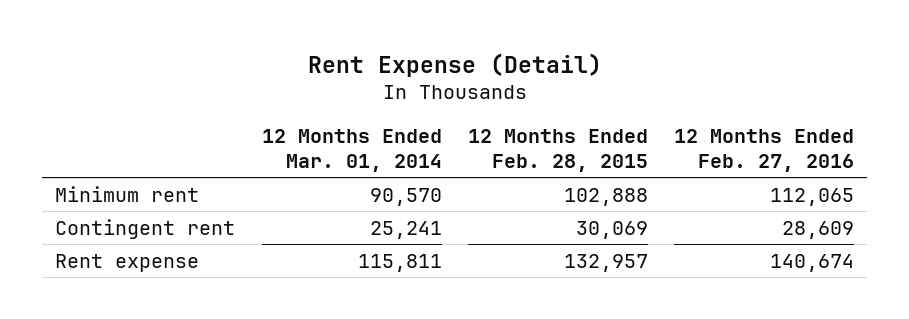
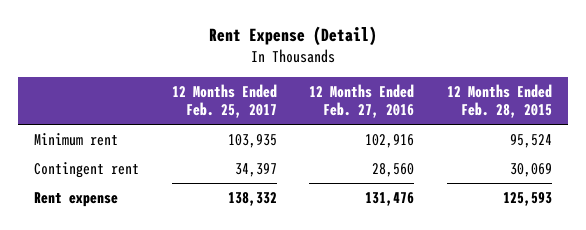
- | 12 Months Ended Mar. 01, 2014 | 12 Months Ended Feb. 28, 2015 | 12 Months Ended Feb. 27, 2016
+ | 12 Months Ended Feb. 25, 2017 | 12 Months Ended Feb. 27, 2016 | 12 Months Ended Feb. 28, 2015
- Minimum rent | 90,570 | 102,888 | 112,065
- Contingent rent | 25,241 | 30,069 | 28,609
- Rent expense | 115,811 | 132,957 | 140,674
+ Minimum rent | 103,935 | 102,916 | 95,524
+ Contingent rent | 34,397 | 28,560 | 30,069
+ Rent expense | 138,332 | 131,476 | 125,593

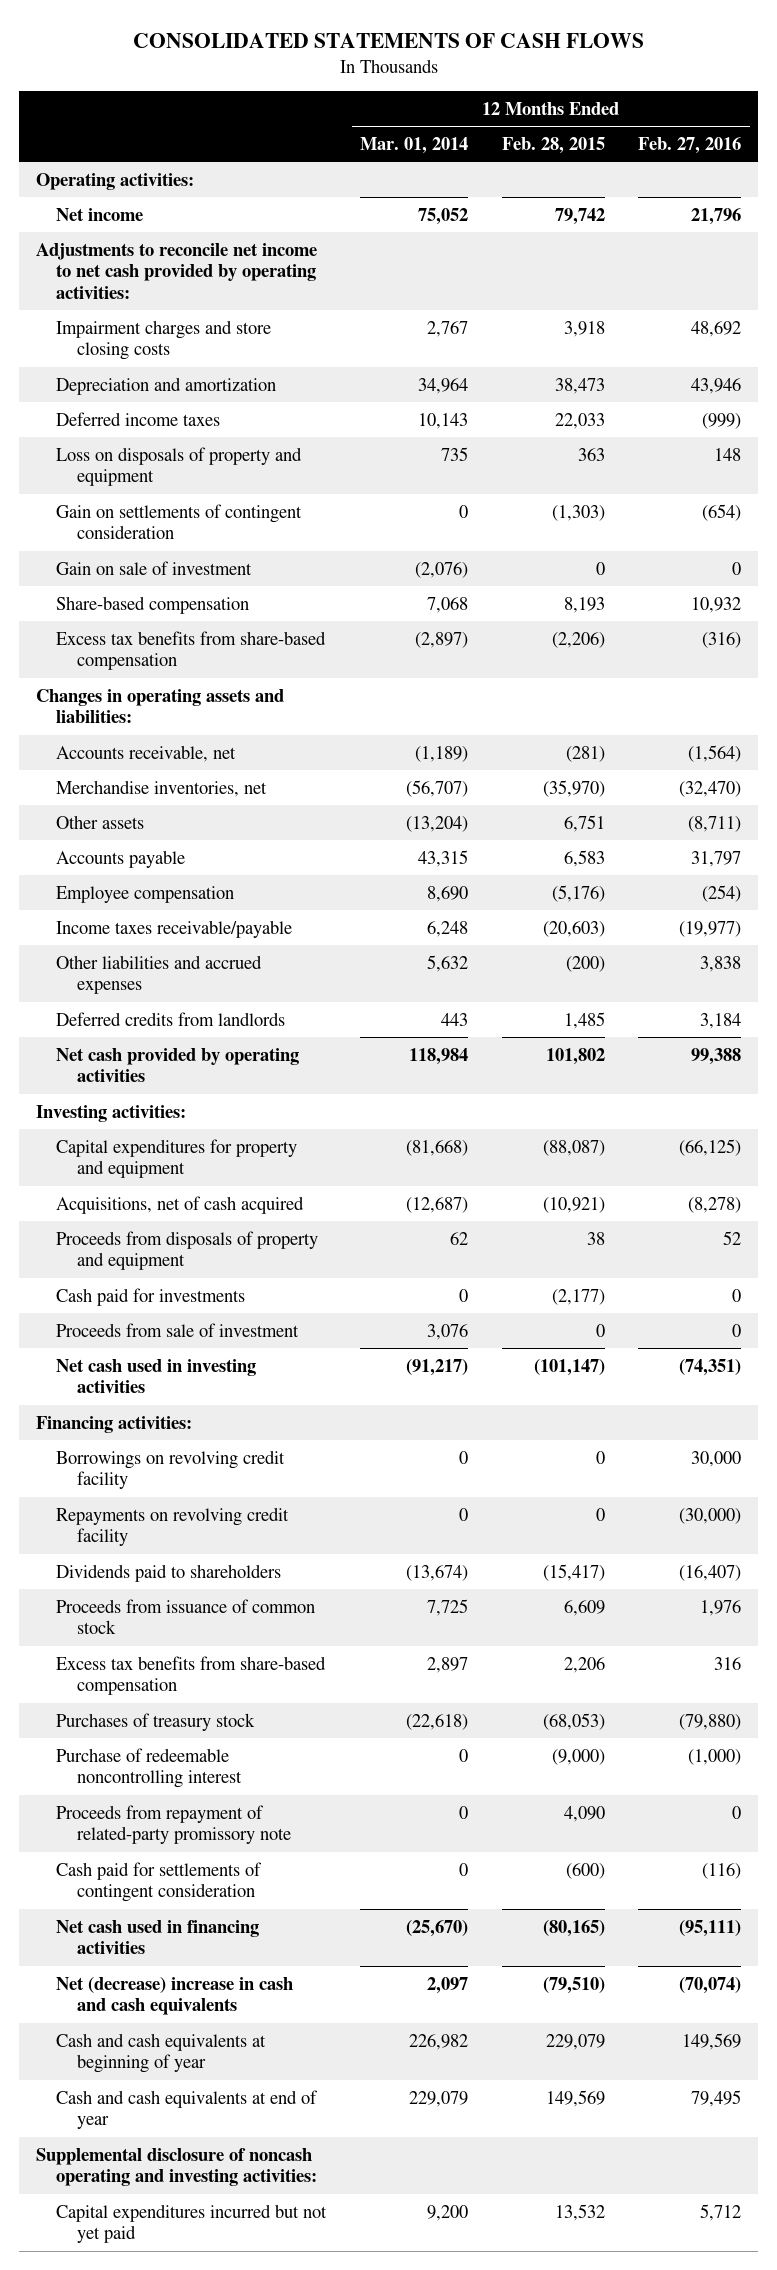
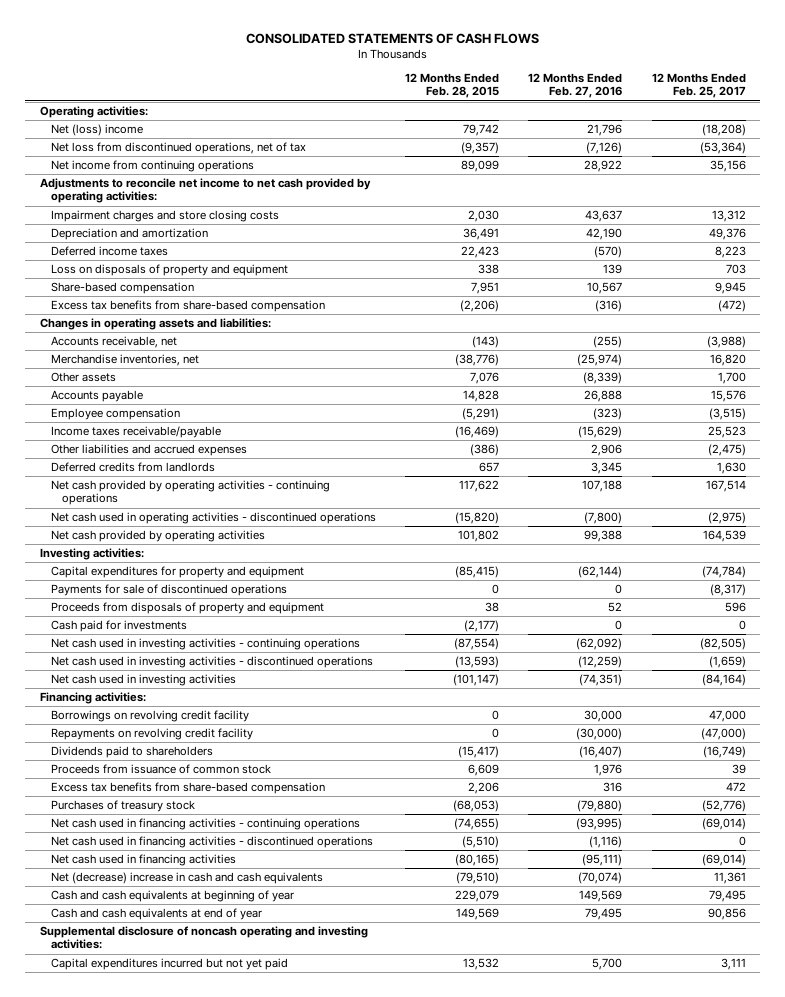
- | 12 Months Ended Mar. 01, 2014 | 12 Months Ended Feb. 28, 2015 | 12 Months Ended Feb. 27, 2016
+ | 12 Months Ended Feb. 28, 2015 | 12 Months Ended Feb. 27, 2016 | 12 Months Ended Feb. 25, 2017
- Net income | 75,052 | 79,742 | 21,796
+ Net (loss) income | 79,742 | 21,796 | (18,208)
+ Net loss from discontinued operations, net of tax | (9,357) | (7,126) | (53,364)
+ Net income from continuing operations | 89,099 | 28,922 | 35,156
- Impairment charges and store closing costs | 2,767 | 3,918 | 48,692
- Depreciation and amortization | 34,964 | 38,473 | 43,946
- Deferred income taxes | 10,143 | 22,033 | (999)
- Loss on disposals of property and equipment | 735 | 363 | 148
- Gain on settlements of contingent consideration | 0 | (1,303) | (654)
- Gain on sale of investment | (2,076) | 0 | 0
- Share-based compensation | 7,068 | 8,193 | 10,932
+ Impairment charges and store closing costs | 2,030 | 43,637 | 13,312
+ Depreciation and amortization | 36,491 | 42,190 | 49,376
+ Deferred income taxes | 22,423 | (570) | 8,223
+ Loss on disposals of property and equipment | 338 | 139 | 703
+ Share-based compensation | 7,951 | 10,567 | 9,945
- Accounts receivable, net | (1,189) | (281) | (1,564)
- Merchandise inventories, net | (56,707) | (35,970) | (32,470)
- Other assets | (13,204) | 6,751 | (8,711)
- Accounts payable | 43,315 | 6,583 | 31,797
- Employee compensation | 8,690 | (5,176) | (254)
- Income taxes receivable/payable | 6,248 | (20,603) | (19,977)
- Other liabilities and accrued expenses | 5,632 | (200) | 3,838
- Deferred credits from landlords | 443 | 1,485 | 3,184
+ Accounts receivable, net | (143) | (255) | (3,988)
+ Merchandise inventories, net | (38,776) | (25,974) | 16,820
+ Other assets | 7,076 | (8,339) | 1,700
+ Accounts payable | 14,828 | 26,888 | 15,576
+ Employee compensation | (5,291) | (323) | (3,515)
+ Income taxes receivable/payable | (16,469) | (15,629) | 25,523
+ Other liabilities and accrued expenses | (386) | 2,906 | (2,475)
+ Deferred credits from landlords | 657 | 3,345 | 1,630
+ Net cash provided by operating activities - continuing operations | 117,622 | 107,188 | 167,514
+ Net cash used in operating activities - discontinued operations | (15,820) | (7,800) | (2,975)
- Capital expenditures for property and equipment | (81,668) | (88,087) | (66,125)
- Acquisitions, net of cash acquired | (12,687) | (10,921) | (8,278)
+ Capital expenditures for property and equipment | (85,415) | (62,144) | (74,784)
+ Payments for sale of discontinued operations | 0 | 0 | (8,317)
- Proceeds from sale of investment | 3,076 | 0 | 0
+ Net cash used in investing activities - continuing operations | (87,554) | (62,092) | (82,505)
+ Net cash used in investing activities - discontinued operations | (13,593) | (12,259) | (1,659)
- Purchase of redeemable noncontrolling interest | 0 | (9,000) | (1,000)
- Proceeds from repayment of related-party promissory note | 0 | 4,090 | 0
- Cash paid for settlements of contingent consideration | 0 | (600) | (116)
+ Net cash used in financing activities - continuing operations | (74,655) | (93,995) | (69,014)
+ Net cash used in financing activities - discontinued operations | (5,510) | (1,116) | 0
- Capital expenditures incurred but not yet paid | 9,200 | 13,532 | 5,712
+ Capital expenditures incurred but not yet paid | 13,532 | 5,700 | 3,111

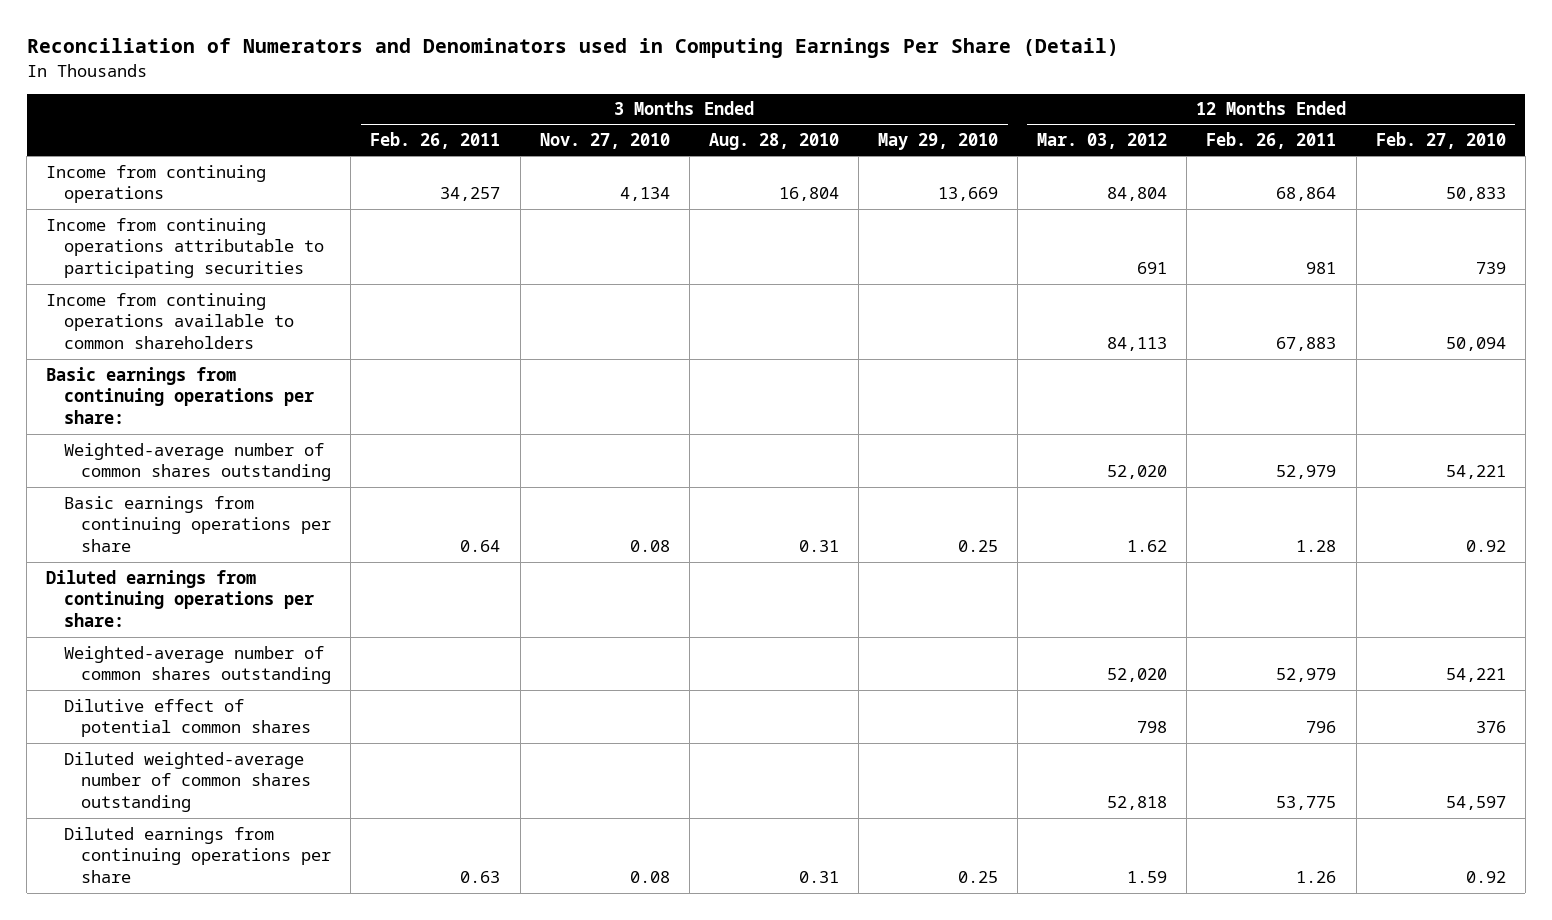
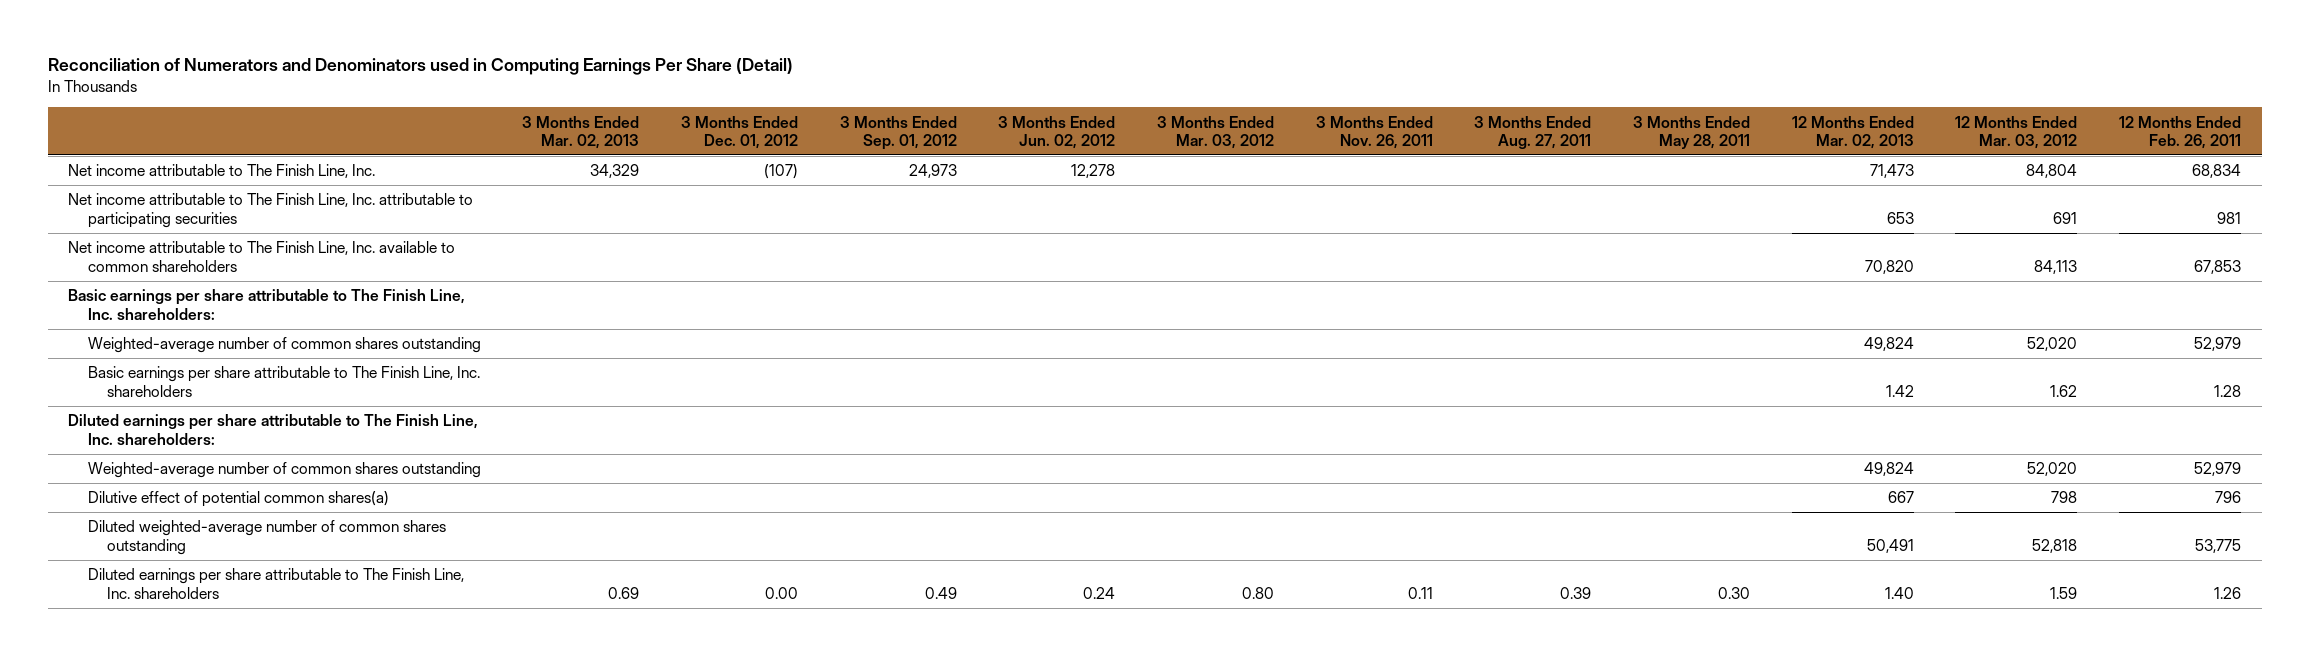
- | 3 Months Ended Feb. 26, 2011 | 3 Months Ended Nov. 27, 2010 | 3 Months Ended Aug. 28, 2010 | 3 Months Ended May 29, 2010 | 12 Months Ended Mar. 03, 2012 | 12 Months Ended Feb. 26, 2011 | 12 Months Ended Feb. 27, 2010
+ | 3 Months Ended Mar. 02, 2013 | 3 Months Ended Dec. 01, 2012 | 3 Months Ended Sep. 01, 2012 | 3 Months Ended Jun. 02, 2012 | 3 Months Ended Mar. 03, 2012 | 3 Months Ended Nov. 26, 2011 | 3 Months Ended Aug. 27, 2011 | 3 Months Ended May 28, 2011 | 12 Months Ended Mar. 02, 2013 | 12 Months Ended Mar. 03, 2012 | 12 Months Ended Feb. 26, 2011
- Income from continuing operations | 34,257 | 4,134 | 16,804 | 13,669 | 84,804 | 68,864 | 50,833
- Income from continuing operations attributable to participating securities | | | | | 691 | 981 | 739
- Income from continuing operations available to common shareholders | | | | | 84,113 | 67,883 | 50,094
- Basic earnings from continuing operations per share:
+ Net income attributable to The Finish Line, Inc. | 34,329 | (107) | 24,973 | 12,278 | | | | | 71,473 | 84,804 | 68,834
+ Net income attributable to The Finish Line, Inc. attributable to participating securities | | | | | | | | | 653 | 691 | 981
+ Net income attributable to The Finish Line, Inc. available to common shareholders | | | | | | | | | 70,820 | 84,113 | 67,853
+ Basic earnings per share attributable to The Finish Line, Inc. shareholders:
- Basic earnings from continuing operations per share | 0.64 | 0.08 | 0.31 | 0.25 | 1.62 | 1.28 | 0.92
- Diluted earnings from continuing operations per share:
+ Basic earnings per share attributable to The Finish Line, Inc. shareholders | | | | | | | | | 1.42 | 1.62 | 1.28
+ Diluted earnings per share attributable to The Finish Line, Inc. shareholders:
- Dilutive effect of potential common shares | | | | | 798 | 796 | 376
+ Dilutive effect of potential common shares(a) | | | | | | | | | 667 | 798 | 796
- Diluted earnings from continuing operations per share | 0.63 | 0.08 | 0.31 | 0.25 | 1.59 | 1.26 | 0.92
+ Diluted earnings per share attributable to The Finish Line, Inc. shareholders | 0.69 | 0.00 | 0.49 | 0.24 | 0.80 | 0.11 | 0.39 | 0.30 | 1.40 | 1.59 | 1.26

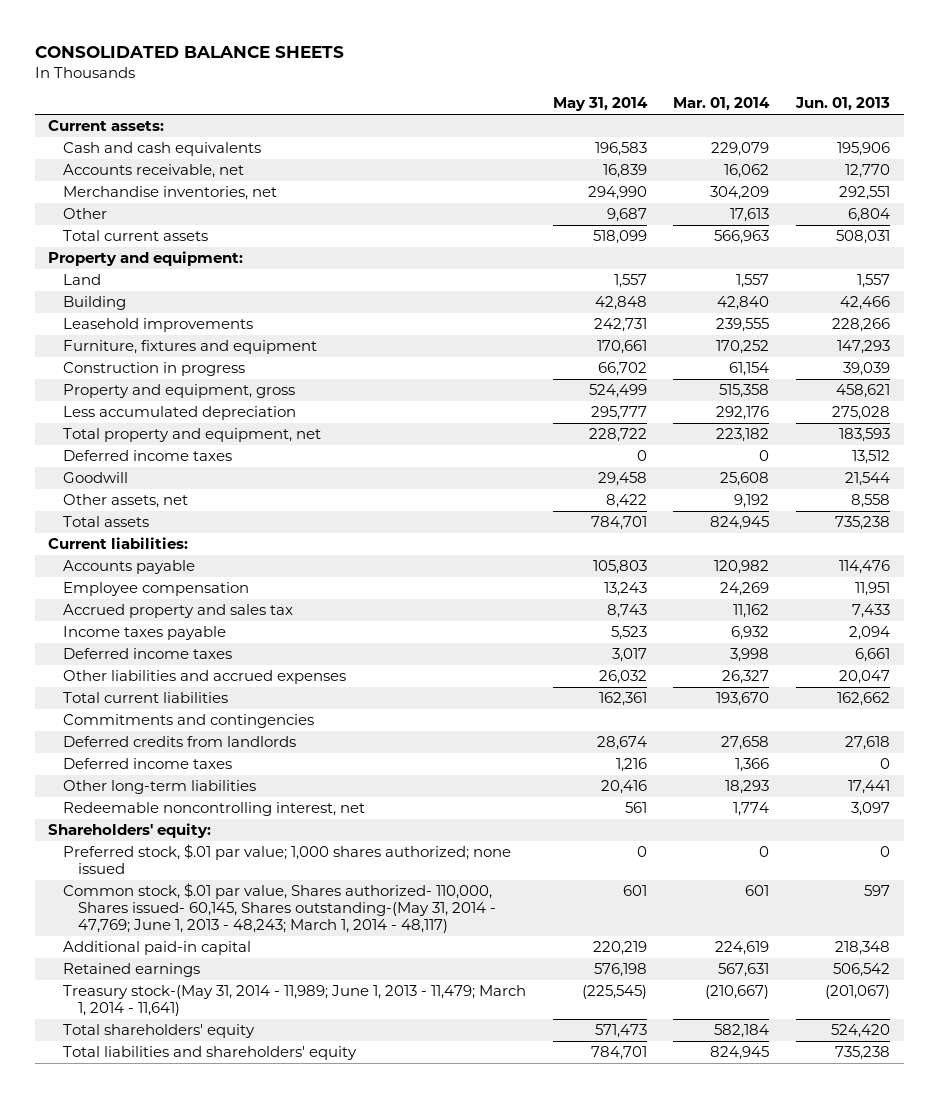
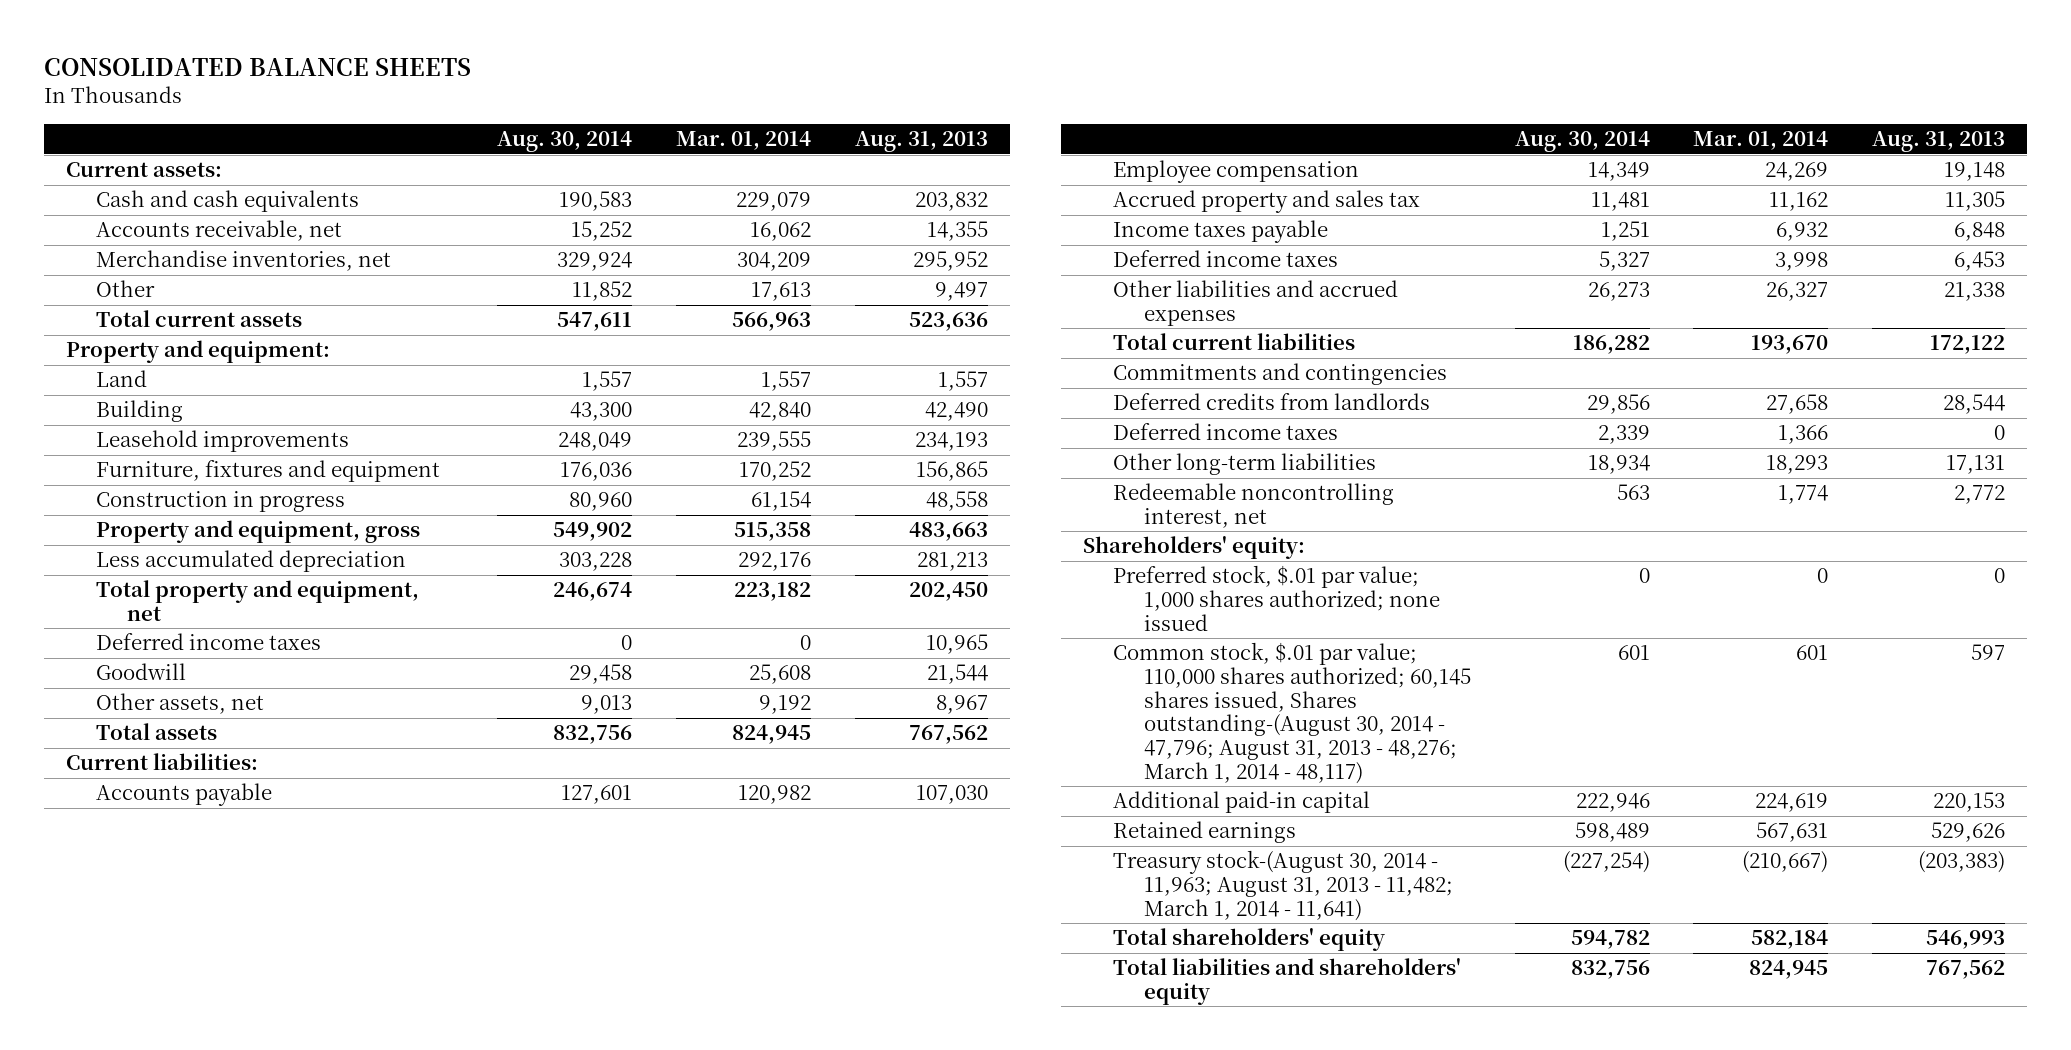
- | May 31, 2014 | Mar. 01, 2014 | Jun. 01, 2013
+ | Aug. 30, 2014 | Mar. 01, 2014 | Aug. 31, 2013
- Common stock, $.01 par value, Shares authorized- 110,000, Shares issued- 60,145, Shares outstanding-(May 31, 2014 - 47,769; June 1, 2013 - 48,243; March 1, 2014 - 48,117) | 601 | 601 | 597
+ Common stock, $.01 par value; 110,000 shares authorized; 60,145 shares issued, Shares outstanding-(August 30, 2014 - 47,796; August 31, 2013 - 48,276; March 1, 2014 - 48,117) | 601 | 601 | 597
- Treasury stock-(May 31, 2014 - 11,989; June 1, 2013 - 11,479; March 1, 2014 - 11,641) | (225,545) | (210,667) | (201,067)
+ Treasury stock-(August 30, 2014 - 11,963; August 31, 2013 - 11,482; March 1, 2014 - 11,641) | (227,254) | (210,667) | (203,383)

